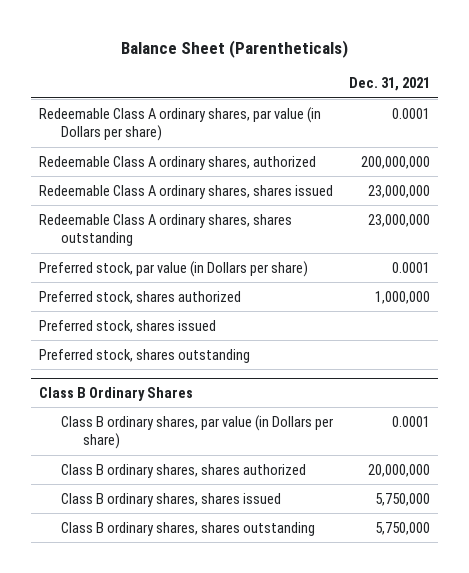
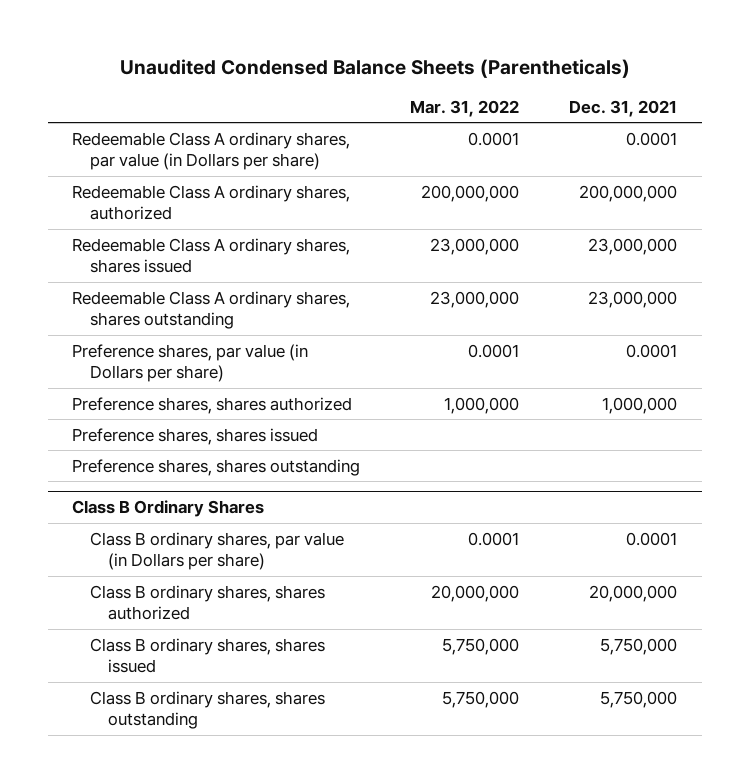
- Balance Sheet (Parentheticals)
+ Unaudited Condensed Balance Sheets (Parentheticals)
- | Dec. 31, 2021
+ | Mar. 31, 2022 | Dec. 31, 2021
- Preferred stock, par value (in Dollars per share) | 0.0001
- Preferred stock, shares authorized | 1,000,000
- Preferred stock, shares issued
- Preferred stock, shares outstanding
+ Preference shares, par value (in Dollars per share) | 0.0001 | 0.0001
+ Preference shares, shares authorized | 1,000,000 | 1,000,000
+ Preference shares, shares issued
+ Preference shares, shares outstanding

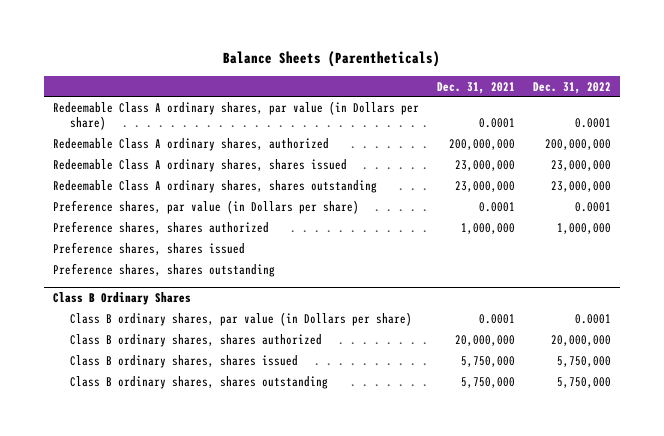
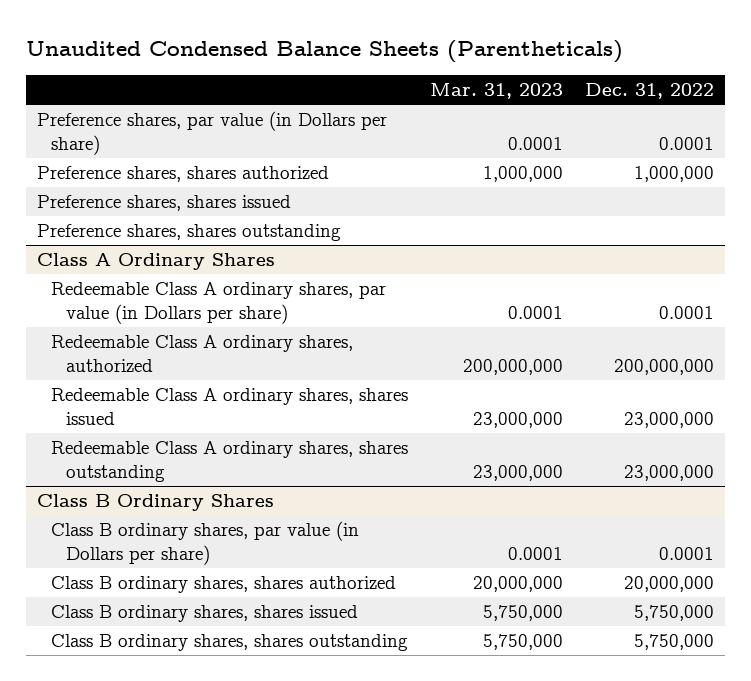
- Balance Sheets (Parentheticals)
+ Unaudited Condensed Balance Sheets (Parentheticals)
- | Dec. 31, 2021 | Dec. 31, 2022
+ | Mar. 31, 2023 | Dec. 31, 2022
- Redeemable Class A ordinary shares, par value (in Dollars per share) | 0.0001 | 0.0001
- Redeemable Class A ordinary shares, authorized | 200,000,000 | 200,000,000
- Redeemable Class A ordinary shares, shares issued | 23,000,000 | 23,000,000
- Redeemable Class A ordinary shares, shares outstanding | 23,000,000 | 23,000,000
+ Class A Ordinary Shares
+ Redeemable Class A ordinary shares, par value (in Dollars per share) | 0.0001 | 0.0001
+ Redeemable Class A ordinary shares, authorized | 200,000,000 | 200,000,000
+ Redeemable Class A ordinary shares, shares issued | 23,000,000 | 23,000,000
+ Redeemable Class A ordinary shares, shares outstanding | 23,000,000 | 23,000,000

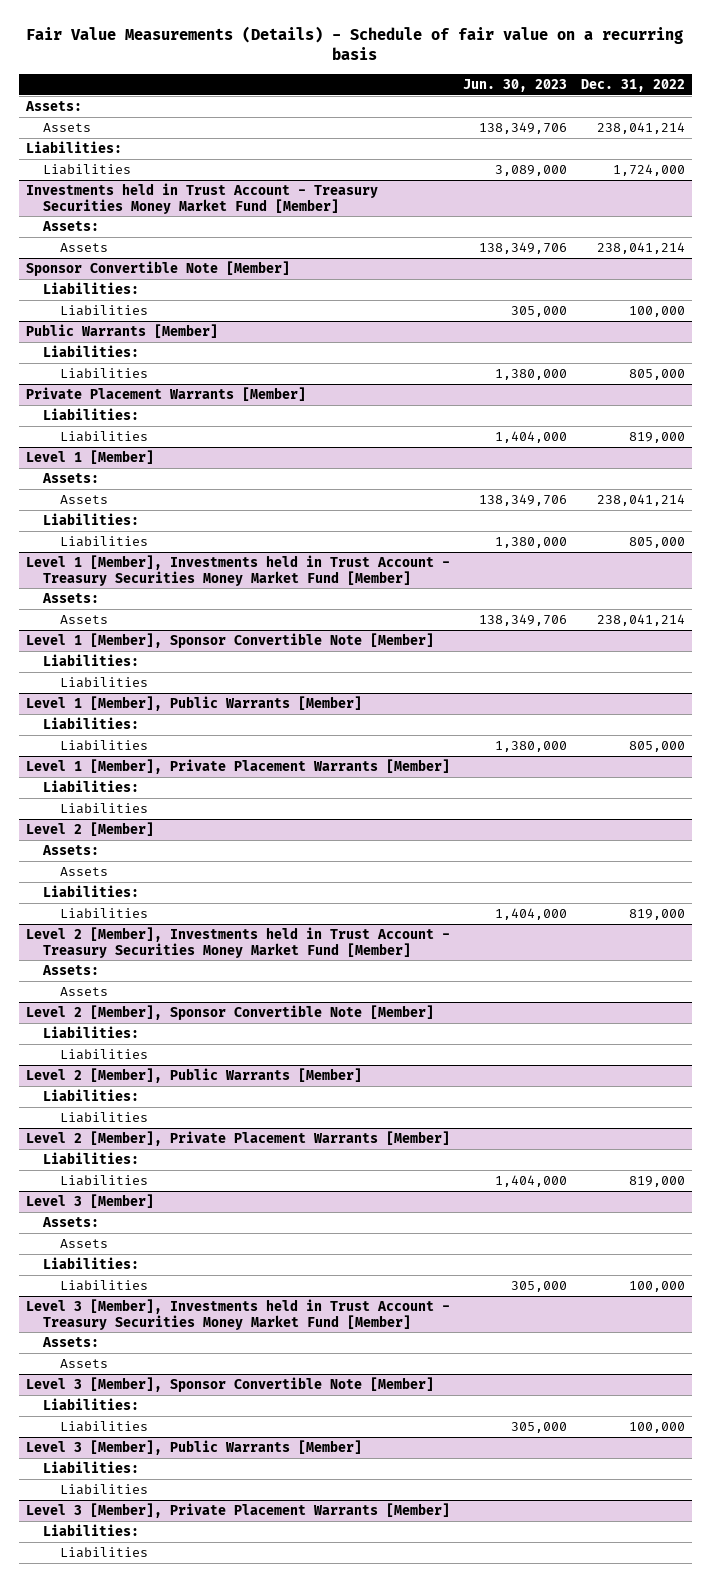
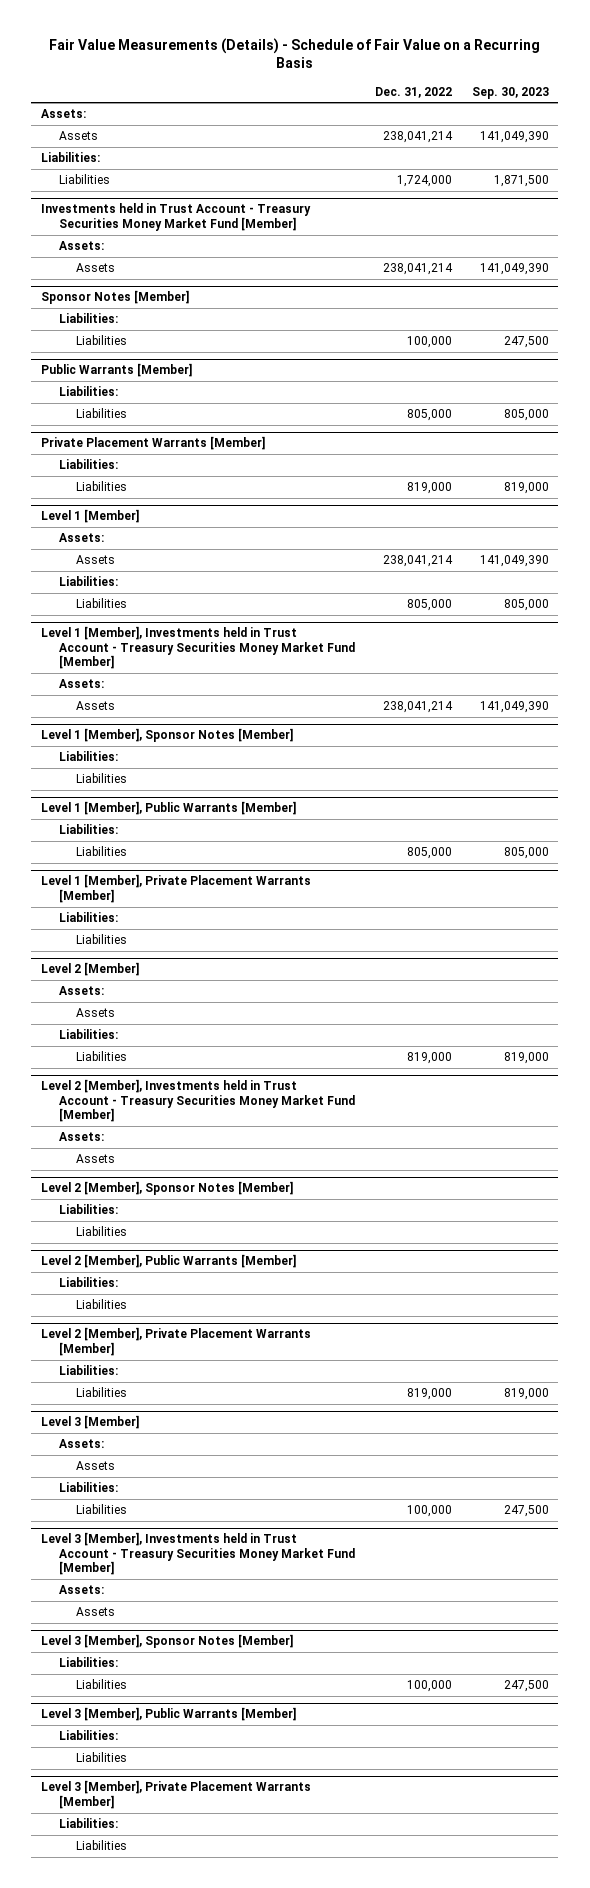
- Fair Value Measurements (Details) - Schedule of fair value on a recurring basis
+ Fair Value Measurements (Details) - Schedule of Fair Value on a Recurring Basis
- | Jun. 30, 2023 | Dec. 31, 2022
+ | Dec. 31, 2022 | Sep. 30, 2023
- Sponsor Convertible Note [Member]
+ Sponsor Notes [Member]
- Level 1 [Member], Sponsor Convertible Note [Member]
+ Level 1 [Member], Sponsor Notes [Member]
- Level 2 [Member], Sponsor Convertible Note [Member]
+ Level 2 [Member], Sponsor Notes [Member]
- Level 3 [Member], Sponsor Convertible Note [Member]
+ Level 3 [Member], Sponsor Notes [Member]

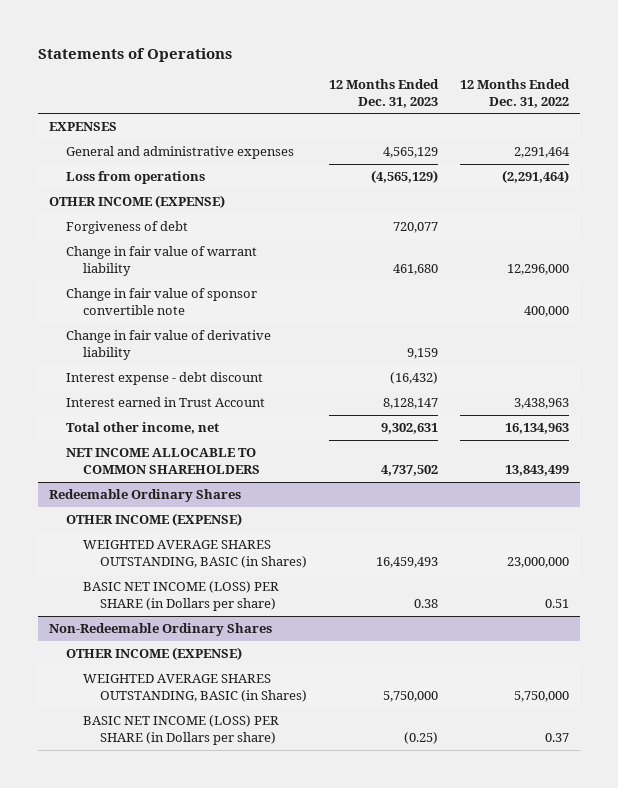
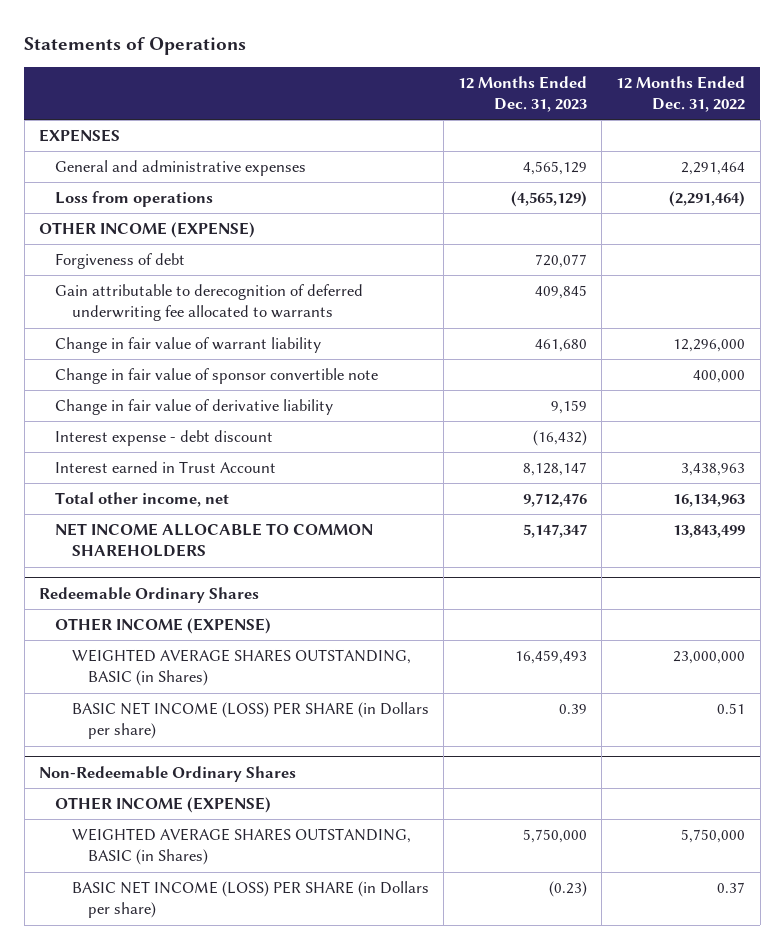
+ Gain attributable to derecognition of deferred underwriting fee allocated to warrants | 409,845 |
- Total other income, net | 9,302,631 | 16,134,963
- NET INCOME ALLOCABLE TO COMMON SHAREHOLDERS | 4,737,502 | 13,843,499
+ Total other income, net | 9,712,476 | 16,134,963
+ NET INCOME ALLOCABLE TO COMMON SHAREHOLDERS | 5,147,347 | 13,843,499
@ Redeemable Ordinary Shares
- BASIC NET INCOME (LOSS) PER SHARE (in Dollars per share) | 0.38 | 0.51
+ BASIC NET INCOME (LOSS) PER SHARE (in Dollars per share) | 0.39 | 0.51
@ Non-Redeemable Ordinary Shares
- BASIC NET INCOME (LOSS) PER SHARE (in Dollars per share) | (0.25) | 0.37
+ BASIC NET INCOME (LOSS) PER SHARE (in Dollars per share) | (0.23) | 0.37

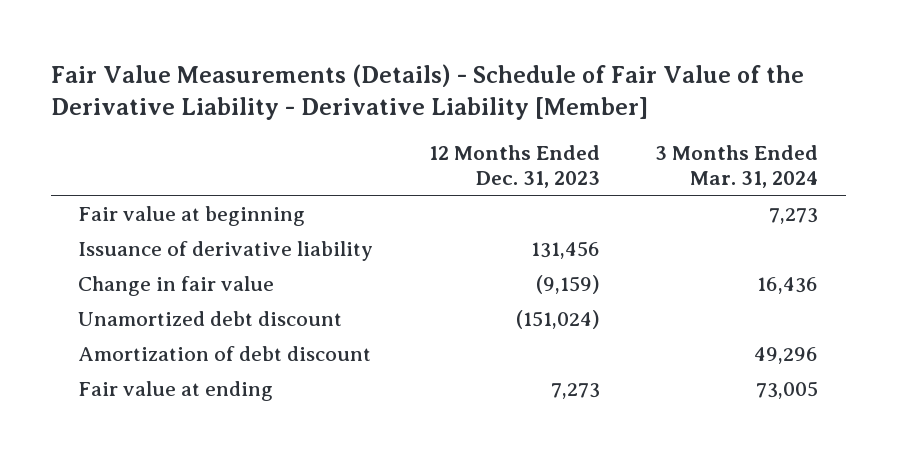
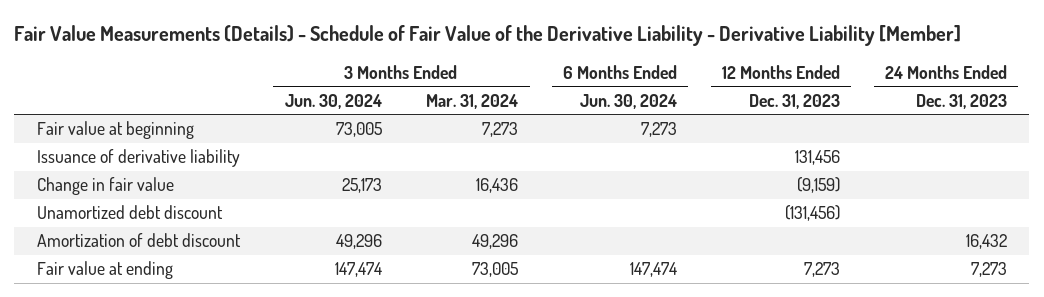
- | 12 Months Ended Dec. 31, 2023 | 3 Months Ended Mar. 31, 2024
+ | 3 Months Ended Jun. 30, 2024 | 3 Months Ended Mar. 31, 2024 | 6 Months Ended Jun. 30, 2024 | 12 Months Ended Dec. 31, 2023 | 24 Months Ended Dec. 31, 2023
- Unamortized debt discount | (151,024) |
+ Unamortized debt discount | | | | (131,456) |

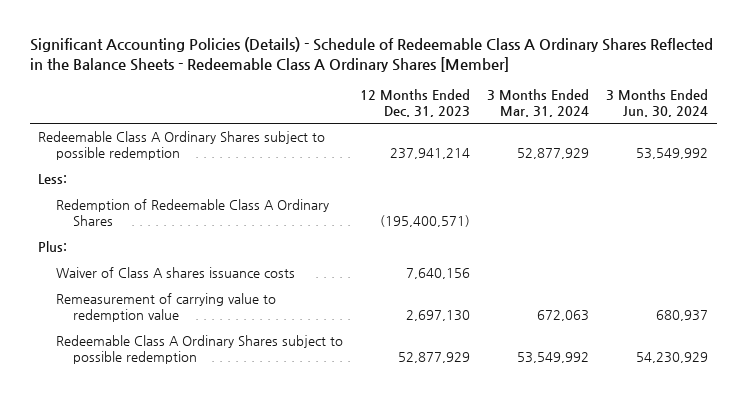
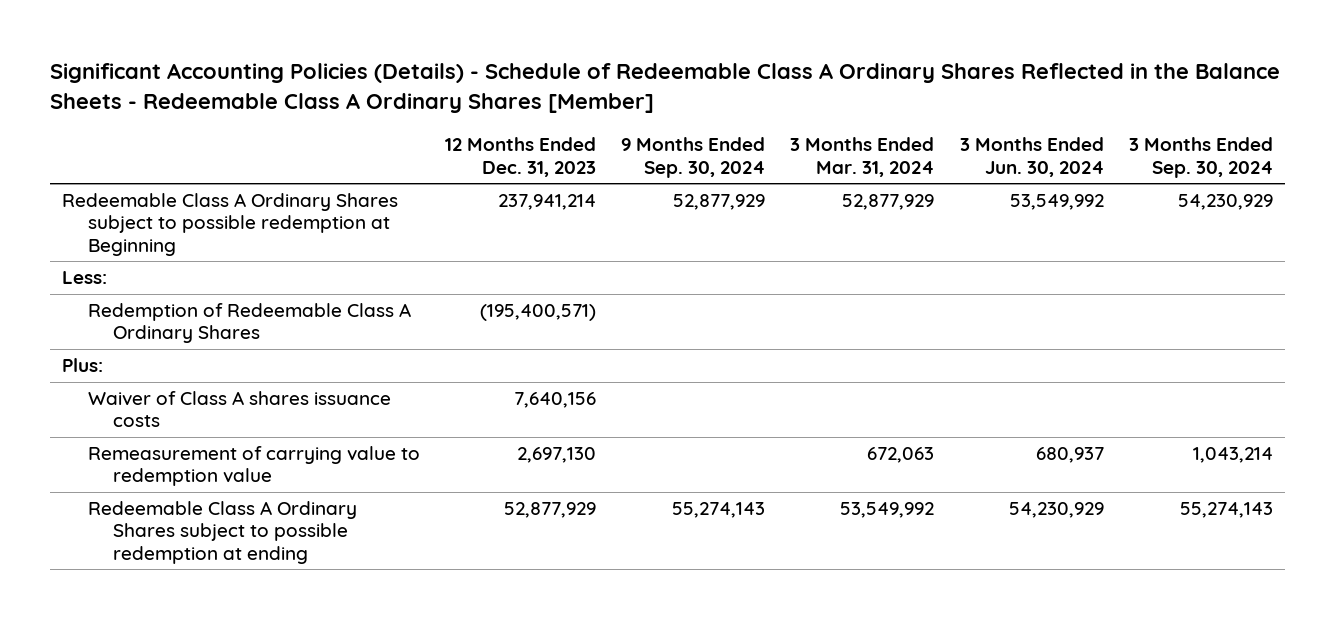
- | 12 Months Ended Dec. 31, 2023 | 3 Months Ended Mar. 31, 2024 | 3 Months Ended Jun. 30, 2024
+ | 12 Months Ended Dec. 31, 2023 | 9 Months Ended Sep. 30, 2024 | 3 Months Ended Mar. 31, 2024 | 3 Months Ended Jun. 30, 2024 | 3 Months Ended Sep. 30, 2024
- Redeemable Class A Ordinary Shares subject to possible redemption | 237,941,214 | 52,877,929 | 53,549,992
+ Redeemable Class A Ordinary Shares subject to possible redemption at Beginning | 237,941,214 | 52,877,929 | 52,877,929 | 53,549,992 | 54,230,929
- Redeemable Class A Ordinary Shares subject to possible redemption | 52,877,929 | 53,549,992 | 54,230,929
+ Redeemable Class A Ordinary Shares subject to possible redemption at ending | 52,877,929 | 55,274,143 | 53,549,992 | 54,230,929 | 55,274,143

